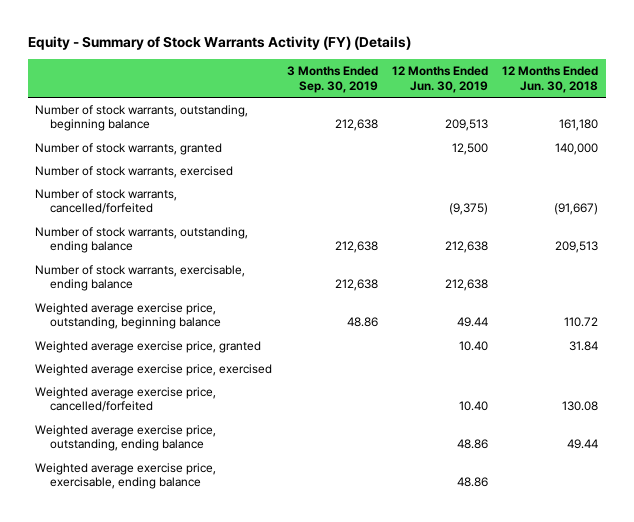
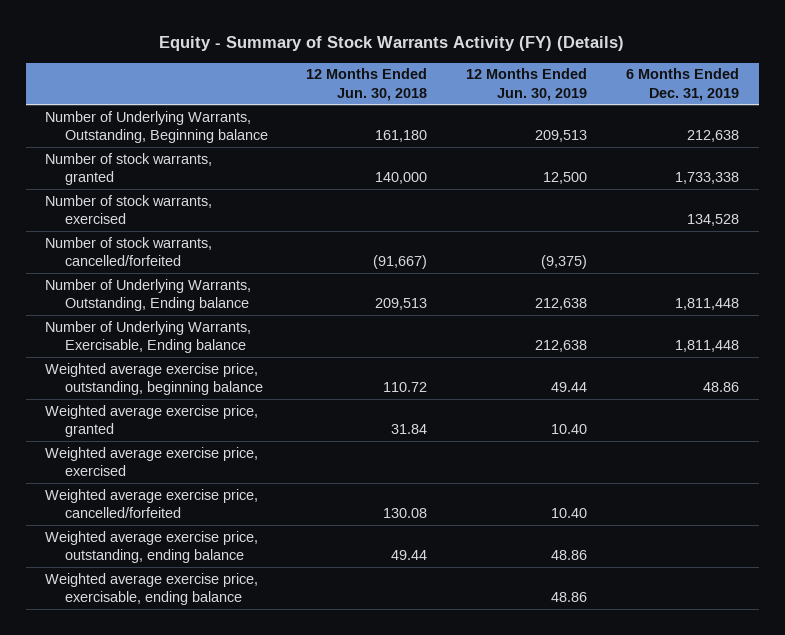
- | 3 Months Ended Sep. 30, 2019 | 12 Months Ended Jun. 30, 2019 | 12 Months Ended Jun. 30, 2018
+ | 12 Months Ended Jun. 30, 2018 | 12 Months Ended Jun. 30, 2019 | 6 Months Ended Dec. 31, 2019
- Number of stock warrants, outstanding, beginning balance | 212,638 | 209,513 | 161,180
+ Number of Underlying Warrants, Outstanding, Beginning balance | 161,180 | 209,513 | 212,638
- Number of stock warrants, outstanding, ending balance | 212,638 | 212,638 | 209,513
- Number of stock warrants, exercisable, ending balance | 212,638 | 212,638 |
+ Number of Underlying Warrants, Outstanding, Ending balance | 209,513 | 212,638 | 1,811,448
+ Number of Underlying Warrants, Exercisable, Ending balance | | 212,638 | 1,811,448

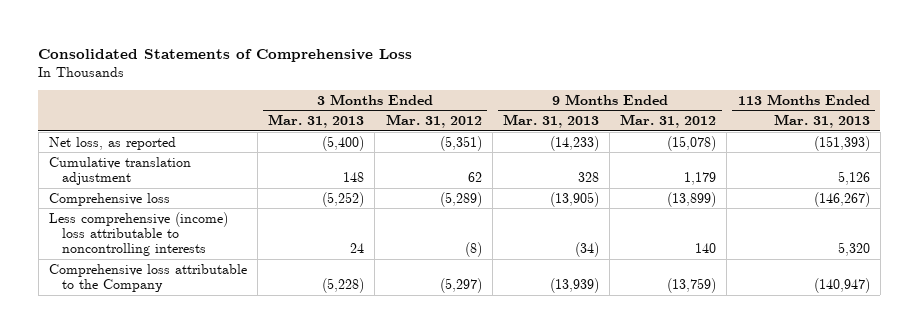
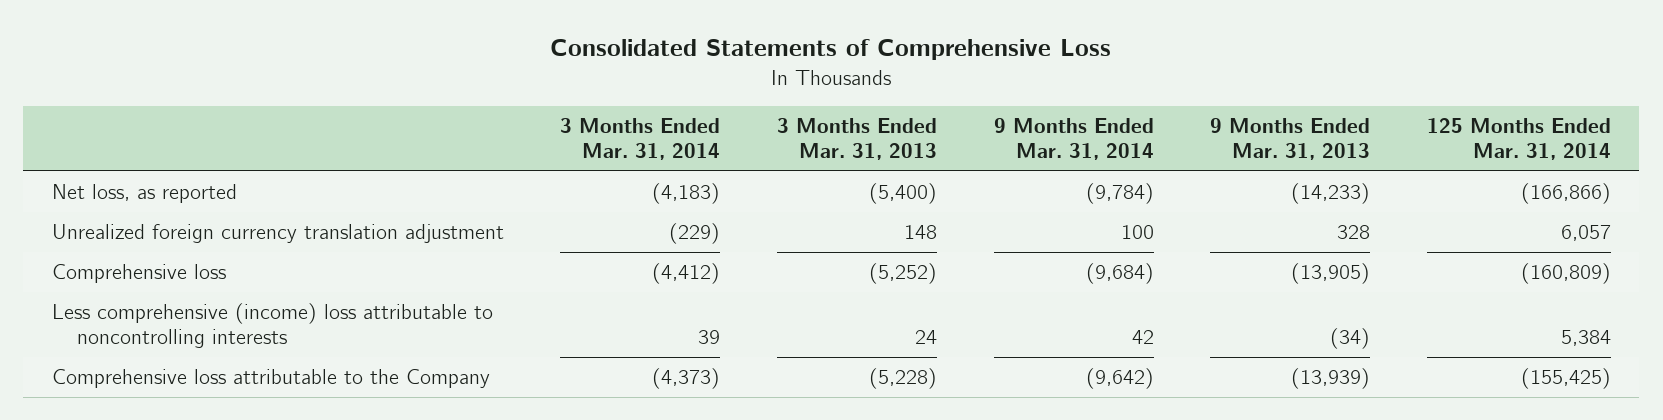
- | 3 Months Ended Mar. 31, 2013 | 3 Months Ended Mar. 31, 2012 | 9 Months Ended Mar. 31, 2013 | 9 Months Ended Mar. 31, 2012 | 113 Months Ended Mar. 31, 2013
+ | 3 Months Ended Mar. 31, 2014 | 3 Months Ended Mar. 31, 2013 | 9 Months Ended Mar. 31, 2014 | 9 Months Ended Mar. 31, 2013 | 125 Months Ended Mar. 31, 2014
- Cumulative translation adjustment | 148 | 62 | 328 | 1,179 | 5,126
+ Unrealized foreign currency translation adjustment | (229) | 148 | 100 | 328 | 6,057

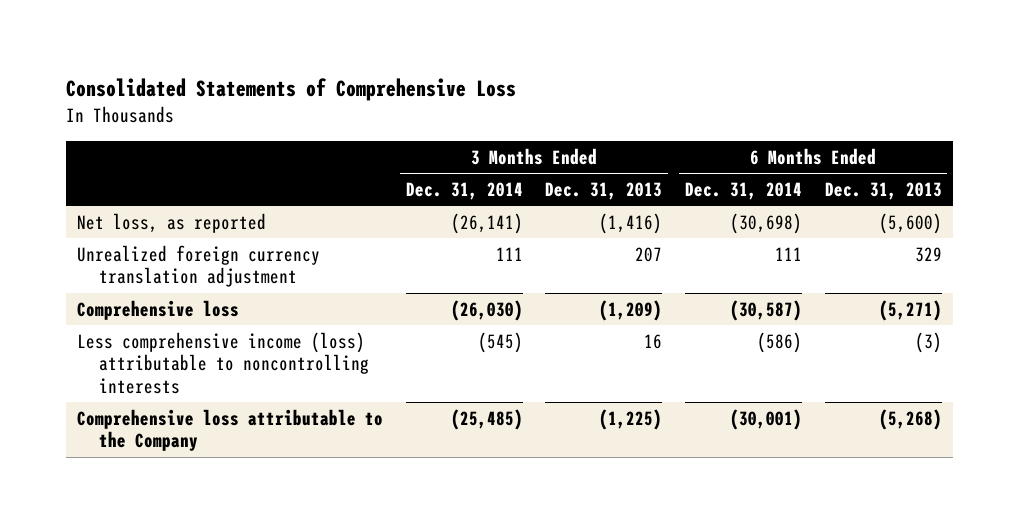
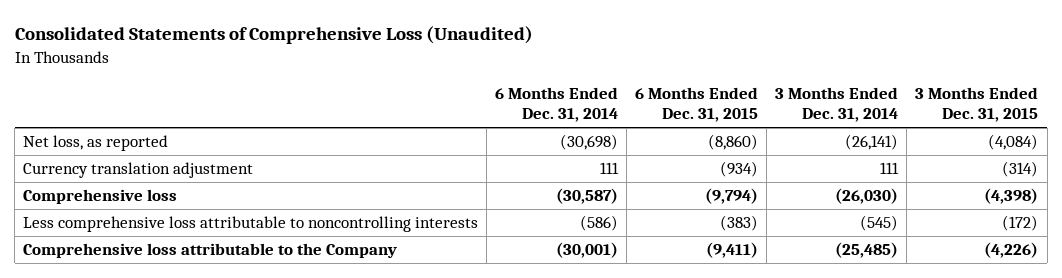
- Consolidated Statements of Comprehensive Loss
+ Consolidated Statements of Comprehensive Loss (Unaudited)
- | 3 Months Ended Dec. 31, 2014 | 3 Months Ended Dec. 31, 2013 | 6 Months Ended Dec. 31, 2014 | 6 Months Ended Dec. 31, 2013
+ | 6 Months Ended Dec. 31, 2014 | 6 Months Ended Dec. 31, 2015 | 3 Months Ended Dec. 31, 2014 | 3 Months Ended Dec. 31, 2015
- Unrealized foreign currency translation adjustment | 111 | 207 | 111 | 329
+ Currency translation adjustment | 111 | (934) | 111 | (314)
- Less comprehensive income (loss) attributable to noncontrolling interests | (545) | 16 | (586) | (3)
+ Less comprehensive loss attributable to noncontrolling interests | (586) | (383) | (545) | (172)

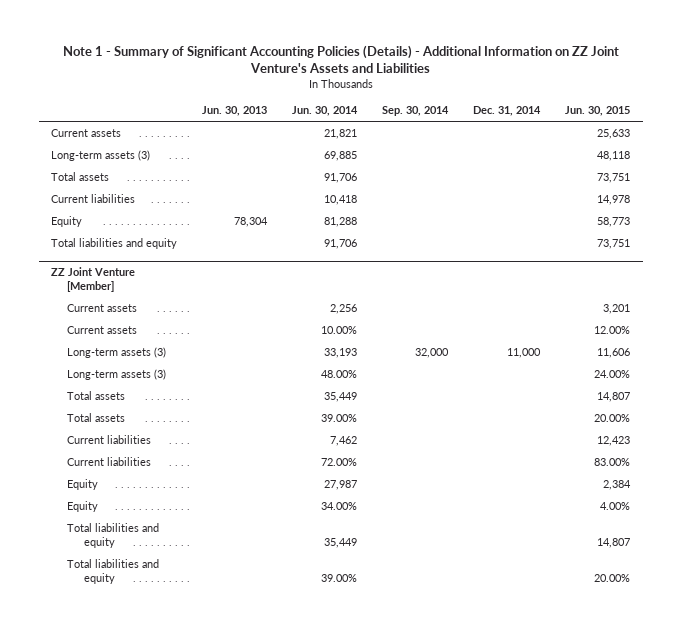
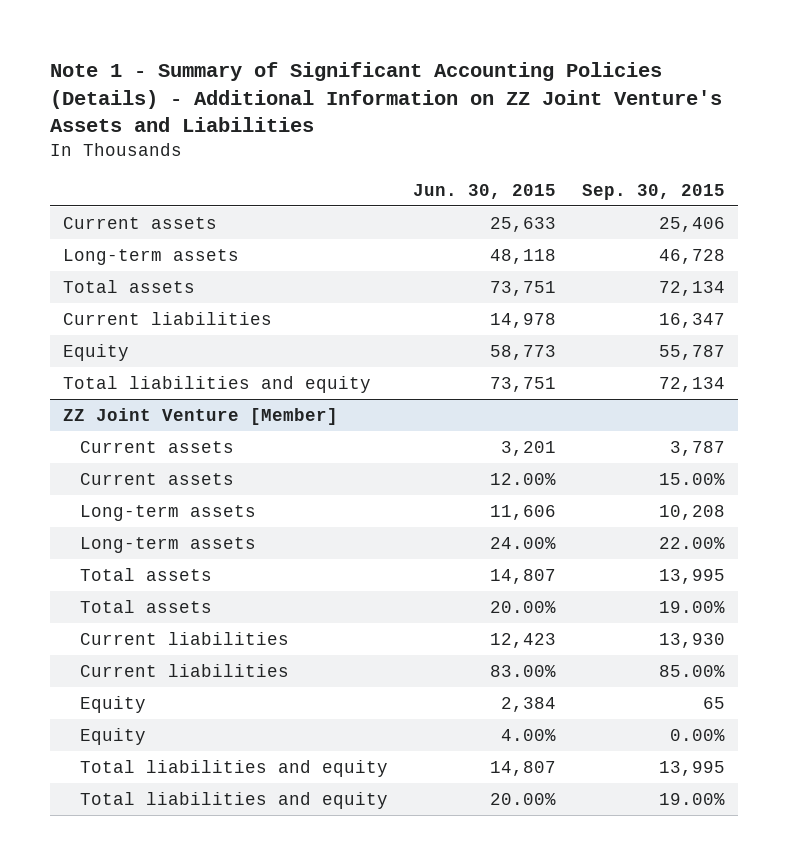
- | Jun. 30, 2013 | Jun. 30, 2014 | Sep. 30, 2014 | Dec. 31, 2014 | Jun. 30, 2015
+ | Jun. 30, 2015 | Sep. 30, 2015
- Long-term assets (3) | | 69,885 | | | 48,118
+ Long-term assets | 48,118 | 46,728
@ ZZ Joint Venture [Member]
- Long-term assets (3) | | 33,193 | 32,000 | 11,000 | 11,606
- Long-term assets (3) | | 48.00% | | | 24.00%
+ Long-term assets | 11,606 | 10,208
+ Long-term assets | 24.00% | 22.00%

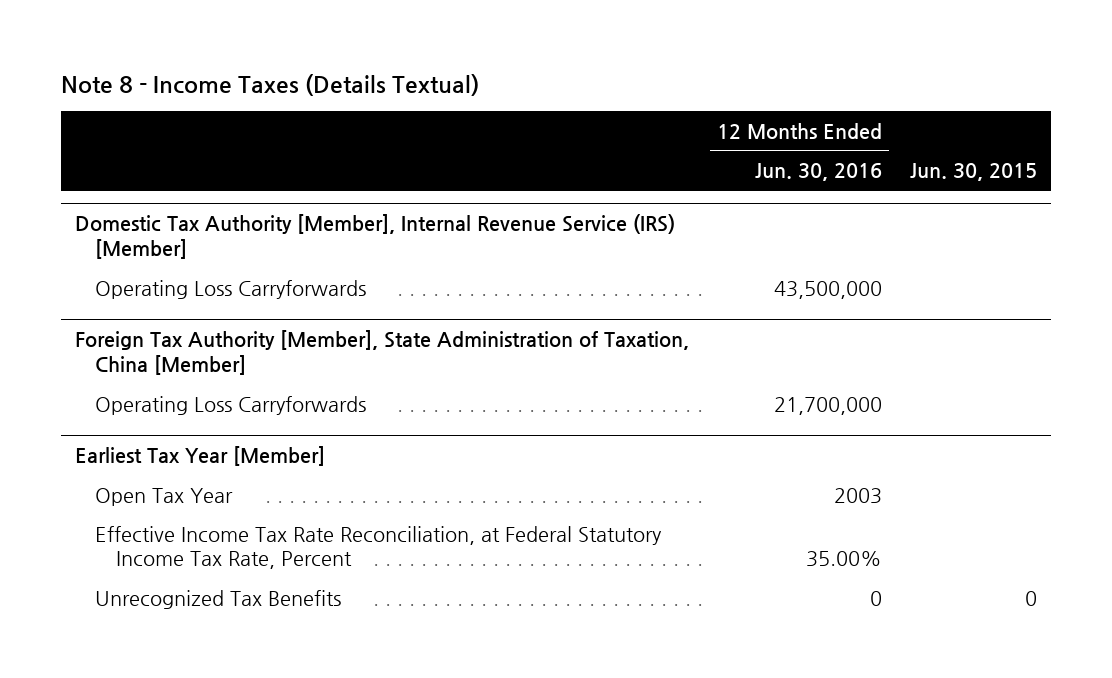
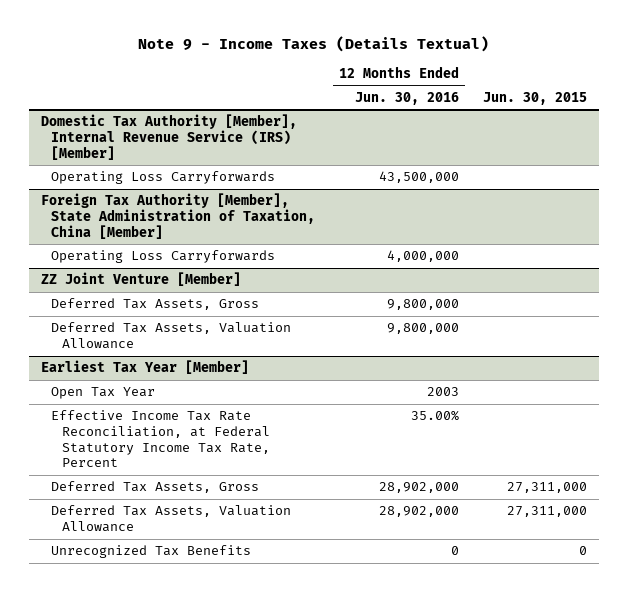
- Note 8 - Income Taxes (Details Textual)
+ Note 9 - Income Taxes (Details Textual)
@ Foreign Tax Authority [Member], State Administration of Taxation, China [Member]
- Operating Loss Carryforwards | 21,700,000 |
+ Operating Loss Carryforwards | 4,000,000 |
+ ZZ Joint Venture [Member]
+ Deferred Tax Assets, Gross | 9,800,000 |
+ Deferred Tax Assets, Valuation Allowance | 9,800,000 |
@ Earliest Tax Year [Member]
+ Deferred Tax Assets, Gross | 28,902,000 | 27,311,000
+ Deferred Tax Assets, Valuation Allowance | 28,902,000 | 27,311,000

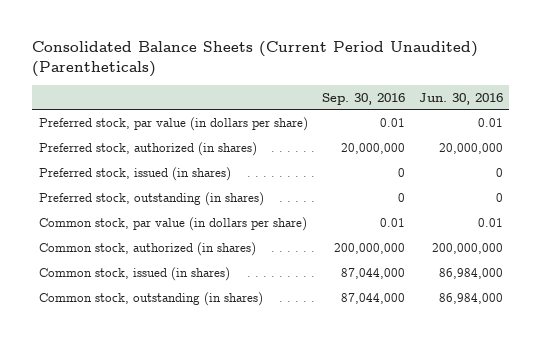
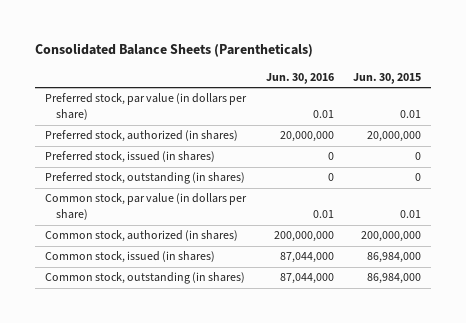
- Consolidated Balance Sheets (Current Period Unaudited) (Parentheticals)
+ Consolidated Balance Sheets (Parentheticals)
- | Sep. 30, 2016 | Jun. 30, 2016
+ | Jun. 30, 2016 | Jun. 30, 2015
- Common stock, issued (in shares) | 87,044,000 | 86,984,000
- Common stock, outstanding (in shares) | 87,044,000 | 86,984,000
+ Common stock, issued (in shares) | 87,044,000 | 86,984,000
+ Common stock, outstanding (in shares) | 87,044,000 | 86,984,000

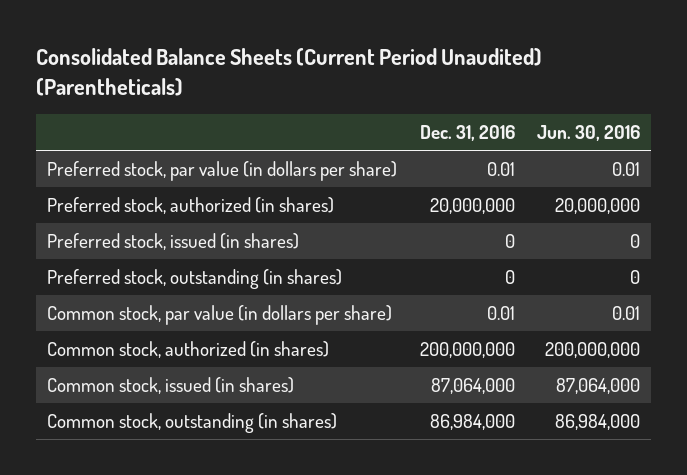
- Consolidated Balance Sheets (Parentheticals)
+ Consolidated Balance Sheets (Current Period Unaudited) (Parentheticals)
- | Jun. 30, 2016 | Jun. 30, 2015
+ | Dec. 31, 2016 | Jun. 30, 2016
- Common stock, issued (in shares) | 87,044,000 | 86,984,000
- Common stock, outstanding (in shares) | 87,044,000 | 86,984,000
+ Common stock, issued (in shares) | 87,064,000 | 87,064,000
+ Common stock, outstanding (in shares) | 86,984,000 | 86,984,000

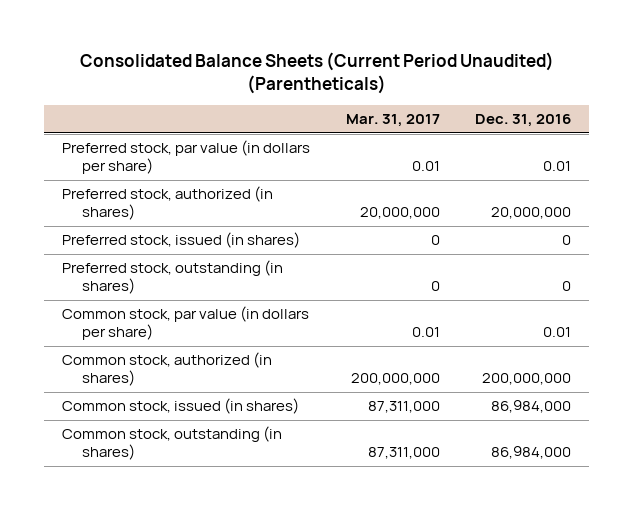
- | Dec. 31, 2016 | Jun. 30, 2016
+ | Mar. 31, 2017 | Dec. 31, 2016
- Common stock, issued (in shares) | 87,064,000 | 87,064,000
+ Common stock, issued (in shares) | 87,311,000 | 86,984,000

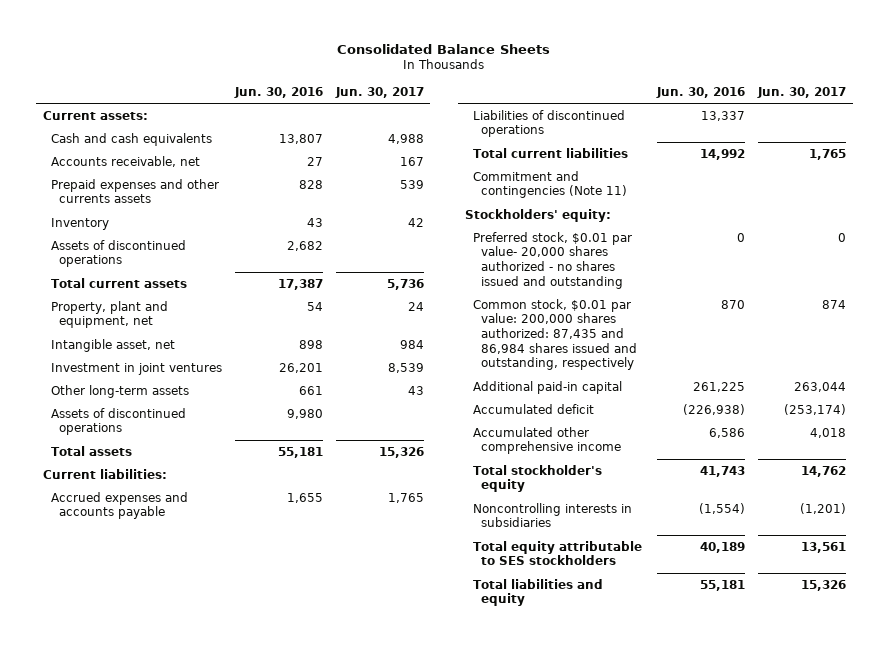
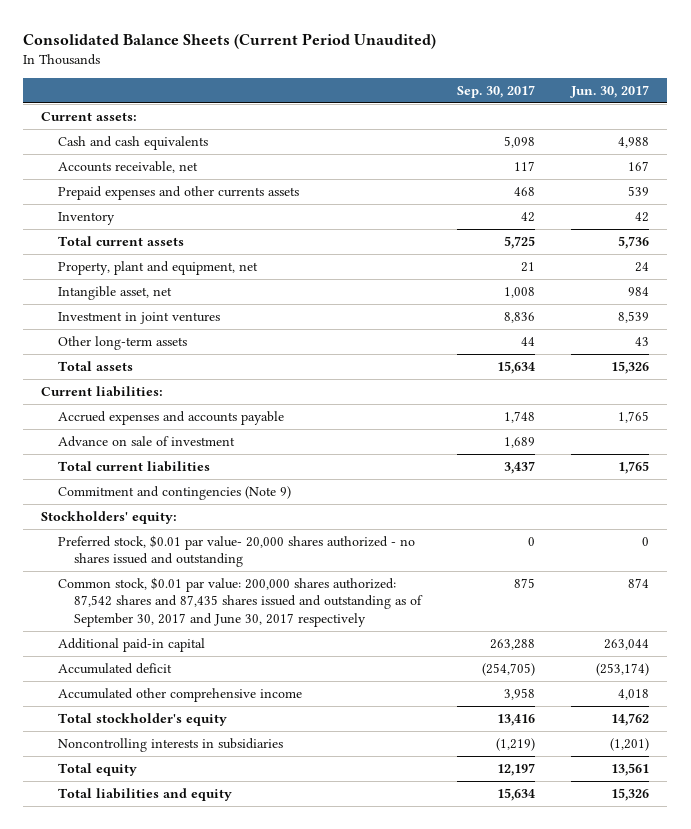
- Consolidated Balance Sheets
+ Consolidated Balance Sheets (Current Period Unaudited)
- | Jun. 30, 2016 | Jun. 30, 2017
+ | Sep. 30, 2017 | Jun. 30, 2017
- Assets of discontinued operations | 2,682 |
- Assets of discontinued operations | 9,980 |
- Liabilities of discontinued operations | 13,337 |
+ Advance on sale of investment | 1,689 |
- Commitment and contingencies (Note 11)
+ Commitment and contingencies (Note 9)
- Common stock, $0.01 par value: 200,000 shares authorized: 87,435 and 86,984 shares issued and outstanding, respectively | 870 | 874
+ Common stock, $0.01 par value: 200,000 shares authorized: 87,542 shares and 87,435 shares issued and outstanding as of September 30, 2017 and June 30, 2017 respectively | 875 | 874
- Total equity attributable to SES stockholders | 40,189 | 13,561
+ Total equity | 12,197 | 13,561

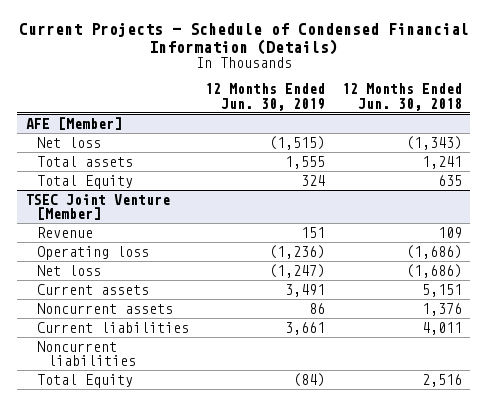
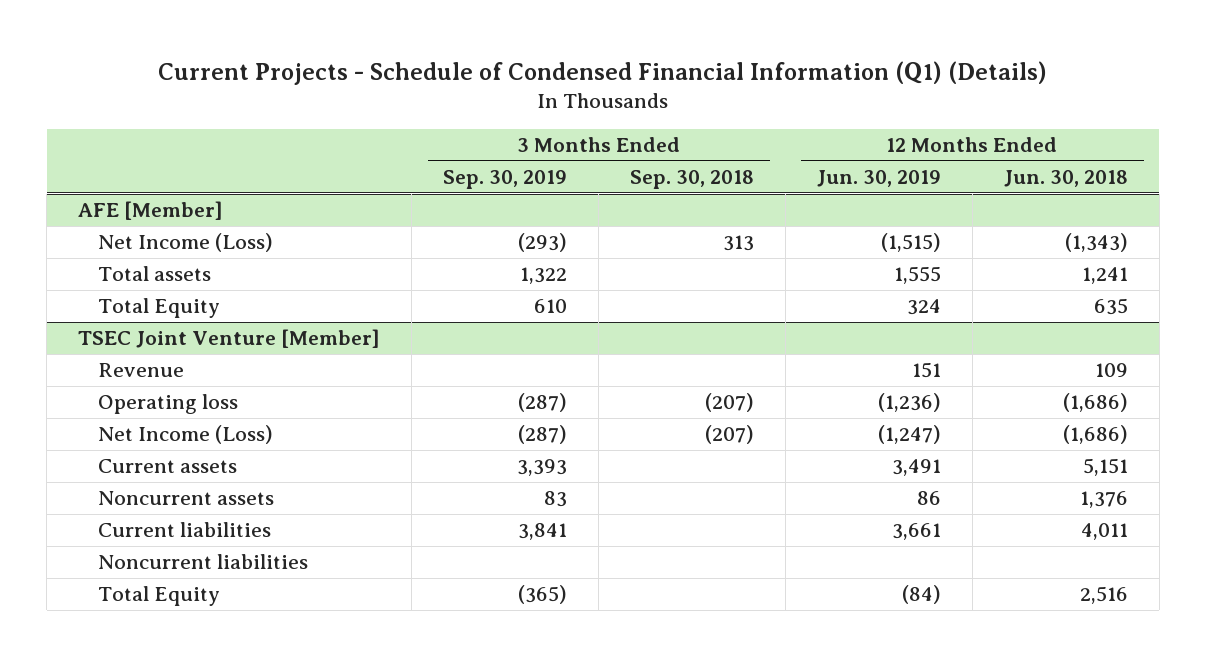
- Current Projects - Schedule of Condensed Financial Information (Details)
+ Current Projects - Schedule of Condensed Financial Information (Q1) (Details)
- | 12 Months Ended Jun. 30, 2019 | 12 Months Ended Jun. 30, 2018
+ | 3 Months Ended Sep. 30, 2019 | 3 Months Ended Sep. 30, 2018 | 12 Months Ended Jun. 30, 2019 | 12 Months Ended Jun. 30, 2018
@ AFE [Member]
- Net loss | (1,515) | (1,343)
+ Net Income (Loss) | (293) | 313 | (1,515) | (1,343)
@ TSEC Joint Venture [Member]
- Net loss | (1,247) | (1,686)
+ Net Income (Loss) | (287) | (207) | (1,247) | (1,686)

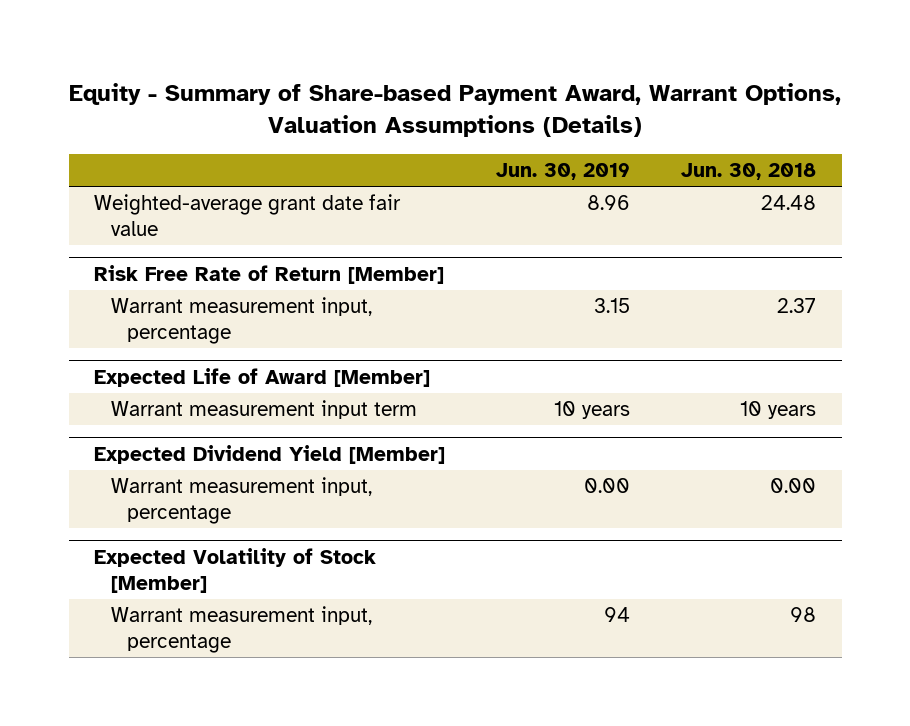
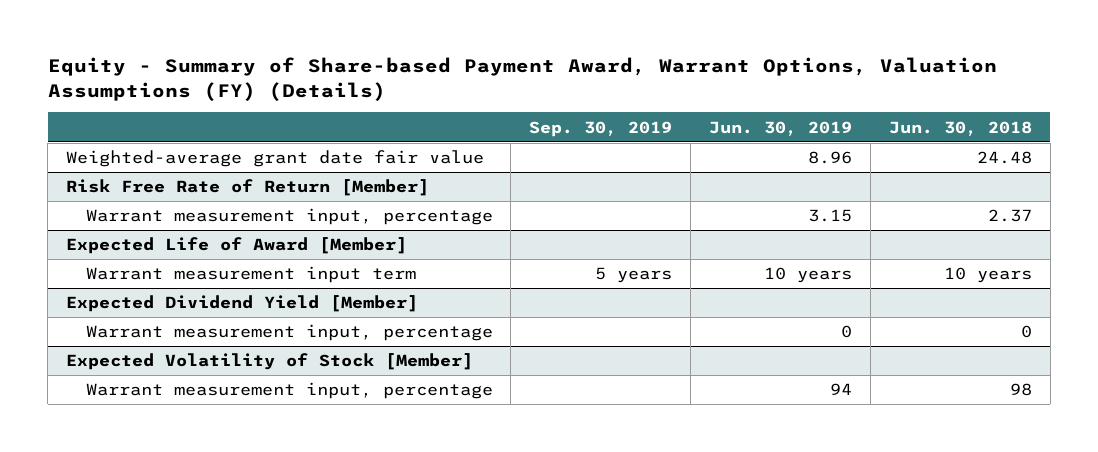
- Equity - Summary of Share-based Payment Award, Warrant Options, Valuation Assumptions (Details)
+ Equity - Summary of Share-based Payment Award, Warrant Options, Valuation Assumptions (FY) (Details)
- | Jun. 30, 2019 | Jun. 30, 2018
+ | Sep. 30, 2019 | Jun. 30, 2019 | Jun. 30, 2018
@ Expected Dividend Yield [Member]
- Warrant measurement input, percentage | 0.00 | 0.00
+ Warrant measurement input, percentage | | 0 | 0

